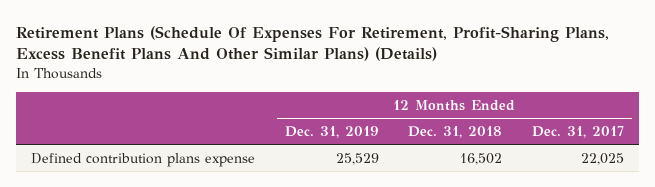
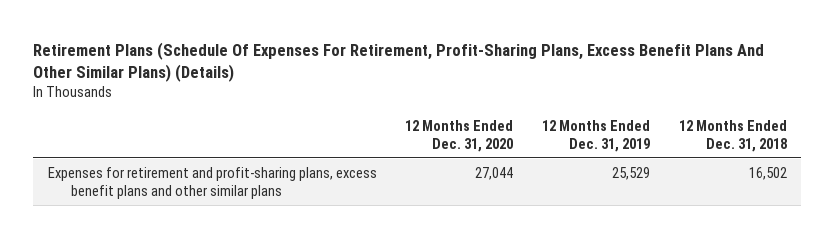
- | 12 Months Ended Dec. 31, 2019 | 12 Months Ended Dec. 31, 2018 | 12 Months Ended Dec. 31, 2017
+ | 12 Months Ended Dec. 31, 2020 | 12 Months Ended Dec. 31, 2019 | 12 Months Ended Dec. 31, 2018
- Defined contribution plans expense | 25,529 | 16,502 | 22,025
+ Expenses for retirement and profit-sharing plans, excess benefit plans and other similar plans | 27,044 | 25,529 | 16,502

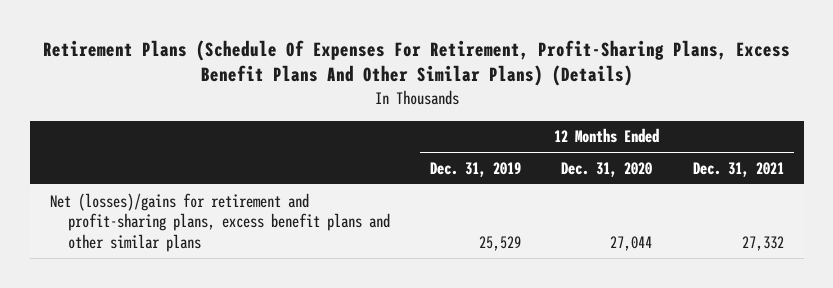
- | 12 Months Ended Dec. 31, 2020 | 12 Months Ended Dec. 31, 2019 | 12 Months Ended Dec. 31, 2018
+ | 12 Months Ended Dec. 31, 2019 | 12 Months Ended Dec. 31, 2020 | 12 Months Ended Dec. 31, 2021
- Expenses for retirement and profit-sharing plans, excess benefit plans and other similar plans | 27,044 | 25,529 | 16,502
+ Net (losses)/gains for retirement and profit-sharing plans, excess benefit plans and other similar plans | 25,529 | 27,044 | 27,332

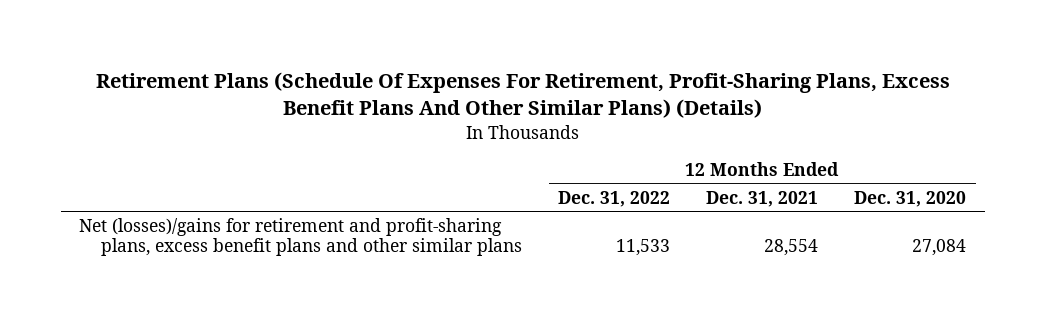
- | 12 Months Ended Dec. 31, 2019 | 12 Months Ended Dec. 31, 2020 | 12 Months Ended Dec. 31, 2021
+ | 12 Months Ended Dec. 31, 2022 | 12 Months Ended Dec. 31, 2021 | 12 Months Ended Dec. 31, 2020
- Net (losses)/gains for retirement and profit-sharing plans, excess benefit plans and other similar plans | 25,529 | 27,044 | 27,332
+ Net (losses)/gains for retirement and profit-sharing plans, excess benefit plans and other similar plans | 11,533 | 28,554 | 27,084

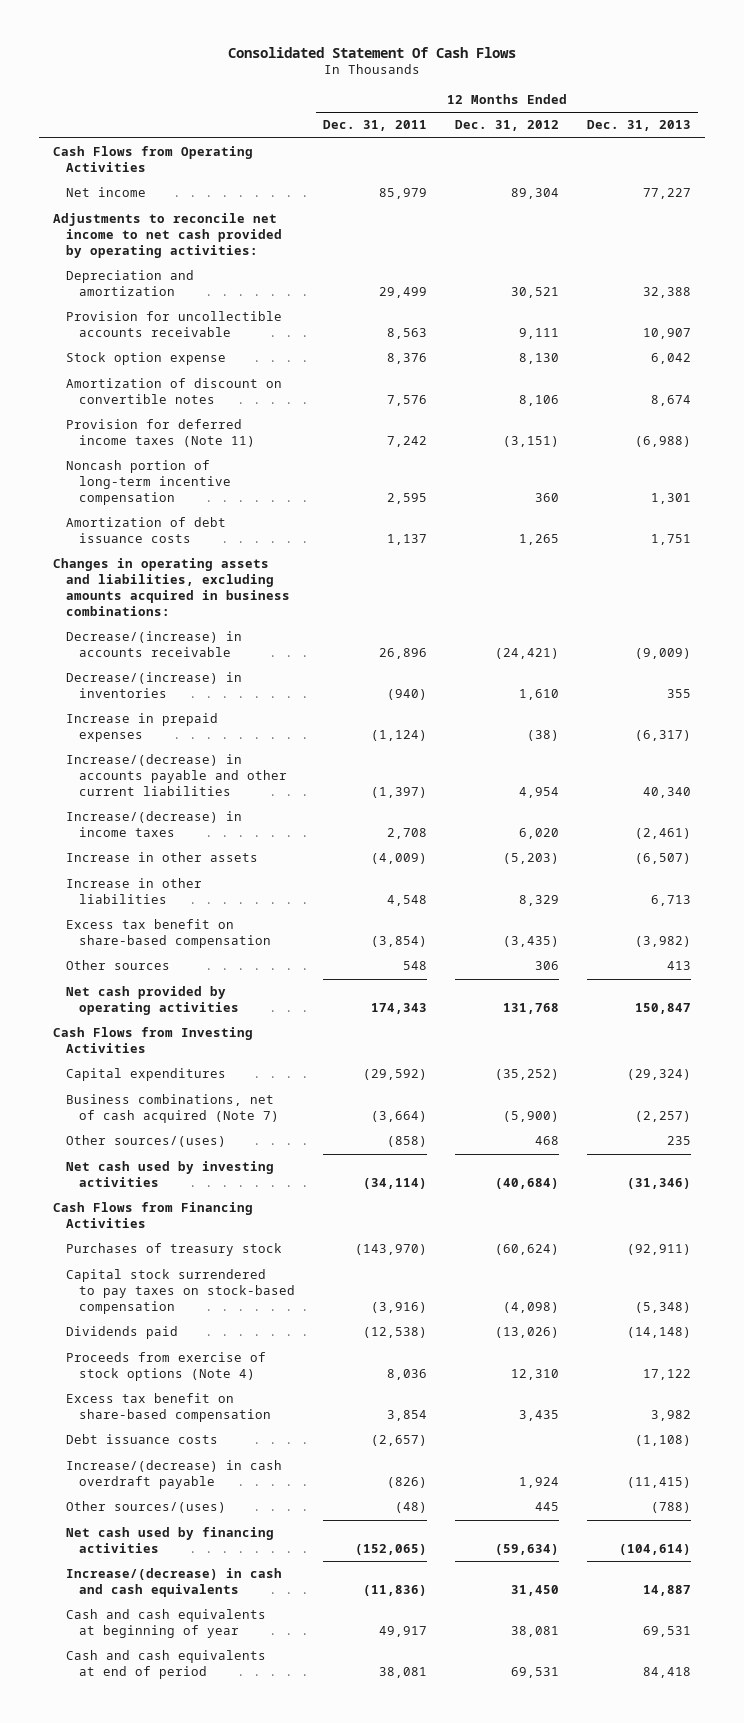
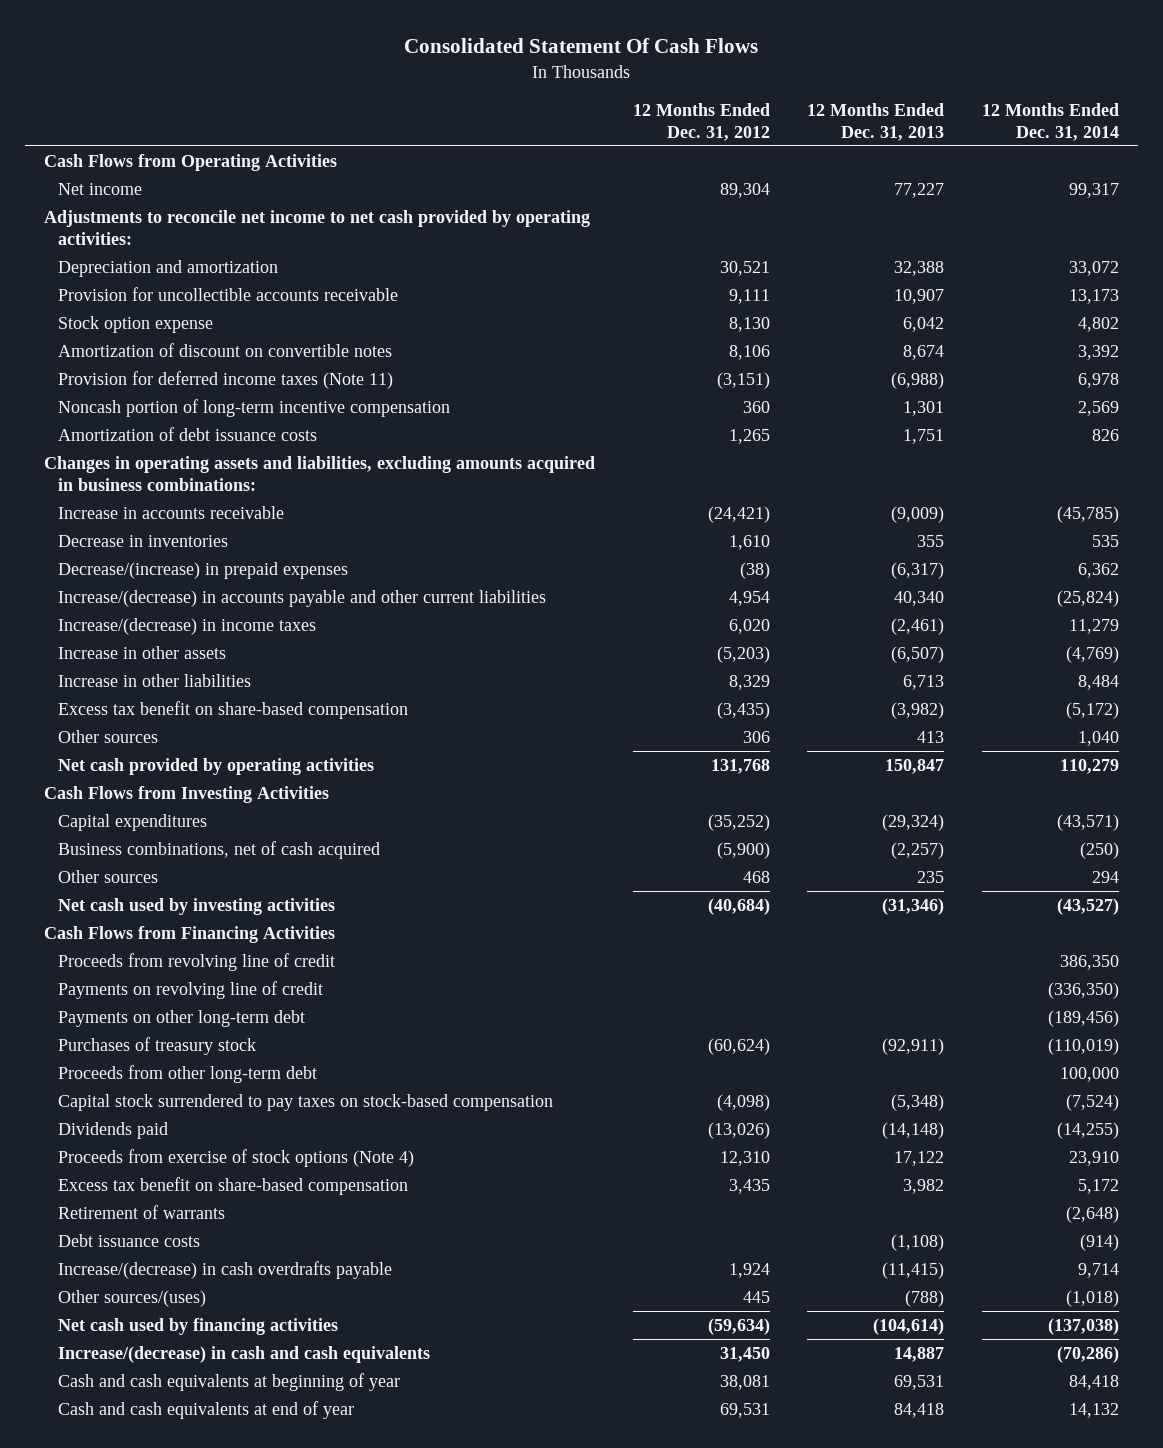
- | 12 Months Ended Dec. 31, 2011 | 12 Months Ended Dec. 31, 2012 | 12 Months Ended Dec. 31, 2013
+ | 12 Months Ended Dec. 31, 2012 | 12 Months Ended Dec. 31, 2013 | 12 Months Ended Dec. 31, 2014
- Decrease/(increase) in accounts receivable | 26,896 | (24,421) | (9,009)
- Decrease/(increase) in inventories | (940) | 1,610 | 355
- Increase in prepaid expenses | (1,124) | (38) | (6,317)
+ Increase in accounts receivable | (24,421) | (9,009) | (45,785)
+ Decrease in inventories | 1,610 | 355 | 535
+ Decrease/(increase) in prepaid expenses | (38) | (6,317) | 6,362
- Business combinations, net of cash acquired (Note 7) | (3,664) | (5,900) | (2,257)
- Other sources/(uses) | (858) | 468 | 235
+ Business combinations, net of cash acquired | (5,900) | (2,257) | (250)
+ Other sources | 468 | 235 | 294
+ Proceeds from revolving line of credit | | | 386,350
+ Payments on revolving line of credit | | | (336,350)
+ Payments on other long-term debt | | | (189,456)
+ Proceeds from other long-term debt | | | 100,000
+ Retirement of warrants | | | (2,648)
- Increase/(decrease) in cash overdraft payable | (826) | 1,924 | (11,415)
+ Increase/(decrease) in cash overdrafts payable | 1,924 | (11,415) | 9,714
- Cash and cash equivalents at end of period | 38,081 | 69,531 | 84,418
+ Cash and cash equivalents at end of year | 69,531 | 84,418 | 14,132

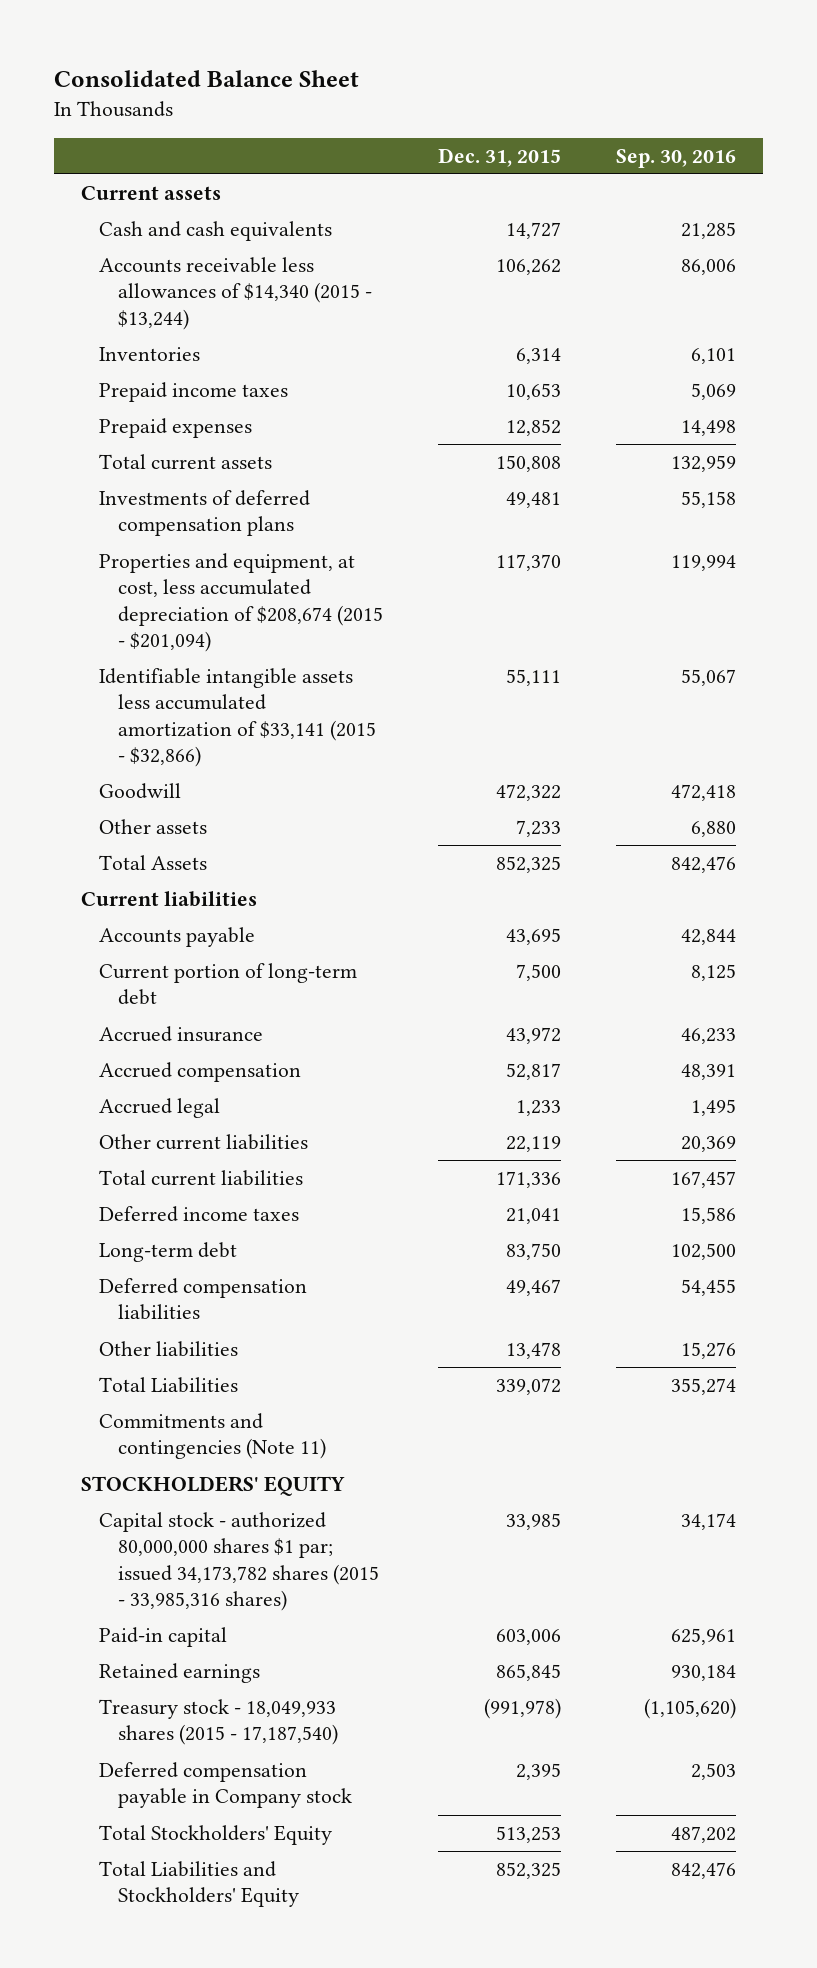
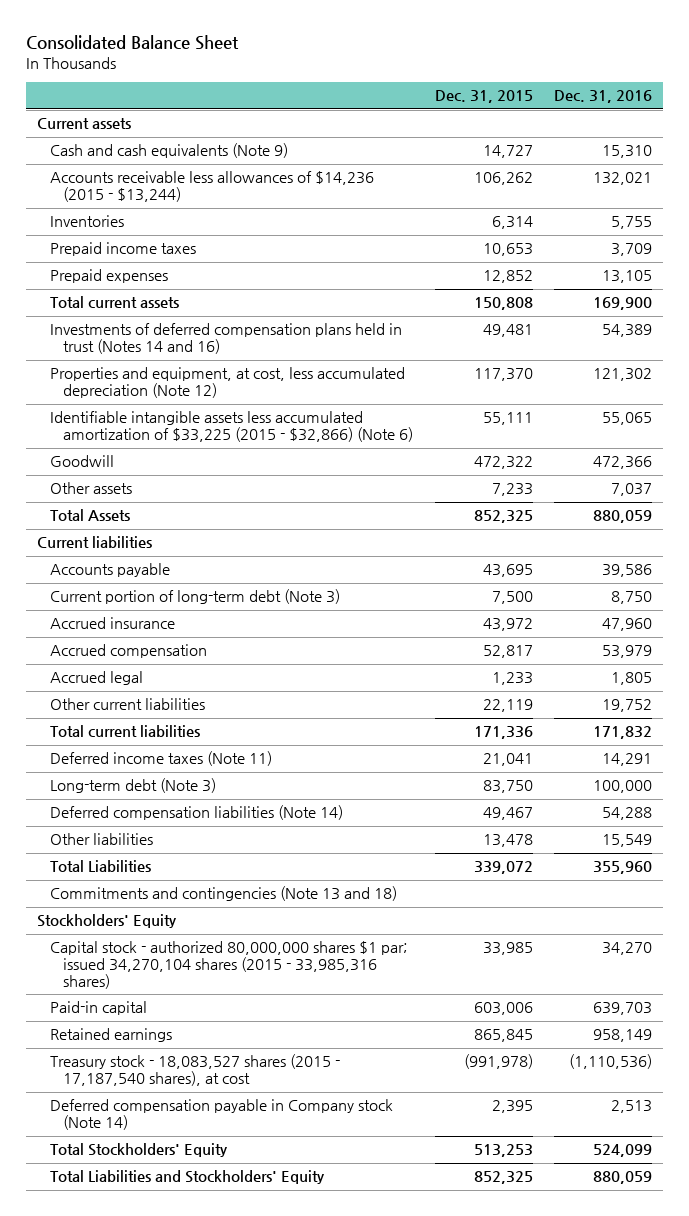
- | Dec. 31, 2015 | Sep. 30, 2016
+ | Dec. 31, 2015 | Dec. 31, 2016
- Cash and cash equivalents | 14,727 | 21,285
- Accounts receivable less allowances of $14,340 (2015 - $13,244) | 106,262 | 86,006
+ Cash and cash equivalents (Note 9) | 14,727 | 15,310
+ Accounts receivable less allowances of $14,236 (2015 - $13,244) | 106,262 | 132,021
- Investments of deferred compensation plans | 49,481 | 55,158
- Properties and equipment, at cost, less accumulated depreciation of $208,674 (2015 - $201,094) | 117,370 | 119,994
- Identifiable intangible assets less accumulated amortization of $33,141 (2015 - $32,866) | 55,111 | 55,067
+ Investments of deferred compensation plans held in trust (Notes 14 and 16) | 49,481 | 54,389
+ Properties and equipment, at cost, less accumulated depreciation (Note 12) | 117,370 | 121,302
+ Identifiable intangible assets less accumulated amortization of $33,225 (2015 - $32,866) (Note 6) | 55,111 | 55,065
- Current portion of long-term debt | 7,500 | 8,125
+ Current portion of long-term debt (Note 3) | 7,500 | 8,750
- Deferred income taxes | 21,041 | 15,586
- Long-term debt | 83,750 | 102,500
- Deferred compensation liabilities | 49,467 | 54,455
+ Deferred income taxes (Note 11) | 21,041 | 14,291
+ Long-term debt (Note 3) | 83,750 | 100,000
+ Deferred compensation liabilities (Note 14) | 49,467 | 54,288
- Commitments and contingencies (Note 11)
- STOCKHOLDERS' EQUITY
- Capital stock - authorized 80,000,000 shares $1 par; issued 34,173,782 shares (2015 - 33,985,316 shares) | 33,985 | 34,174
+ Commitments and contingencies (Note 13 and 18)
+ Stockholders' Equity
+ Capital stock - authorized 80,000,000 shares $1 par; issued 34,270,104 shares (2015 - 33,985,316 shares) | 33,985 | 34,270
- Treasury stock - 18,049,933 shares (2015 - 17,187,540) | (991,978) | (1,105,620)
- Deferred compensation payable in Company stock | 2,395 | 2,503
+ Treasury stock - 18,083,527 shares (2015 - 17,187,540 shares), at cost | (991,978) | (1,110,536)
+ Deferred compensation payable in Company stock (Note 14) | 2,395 | 2,513

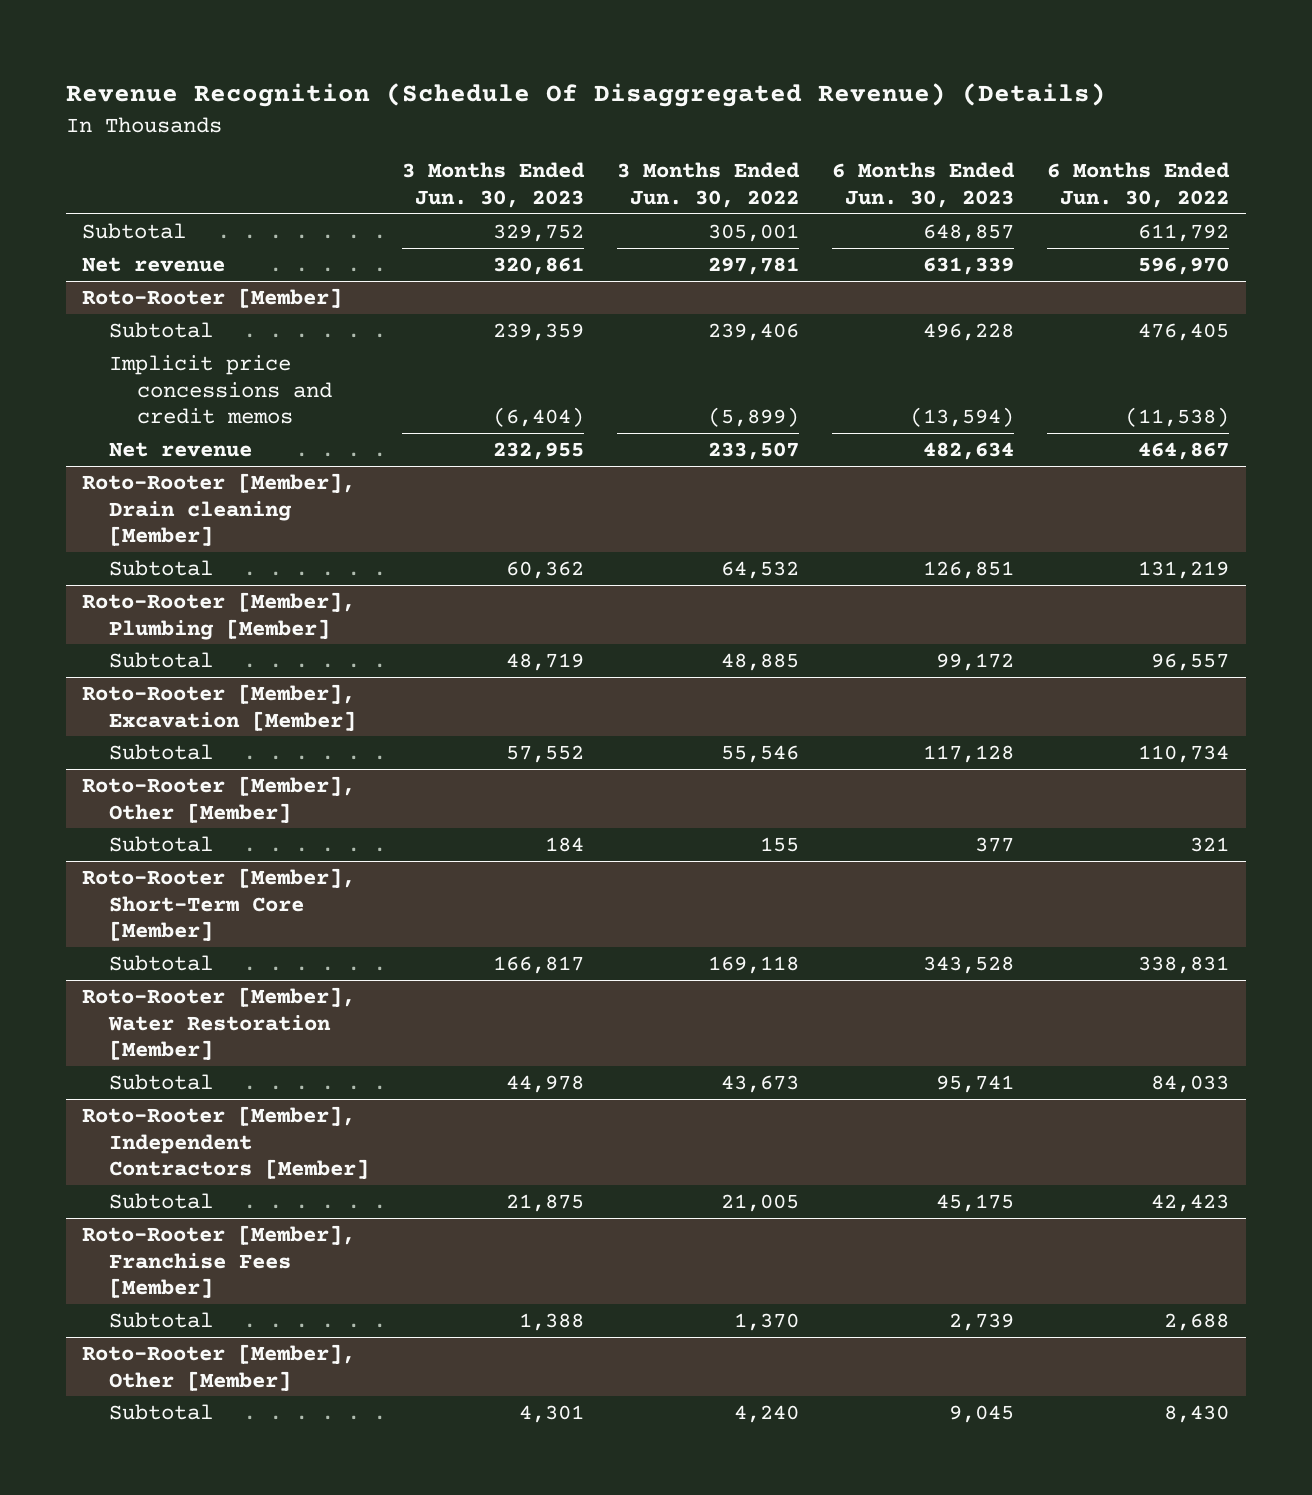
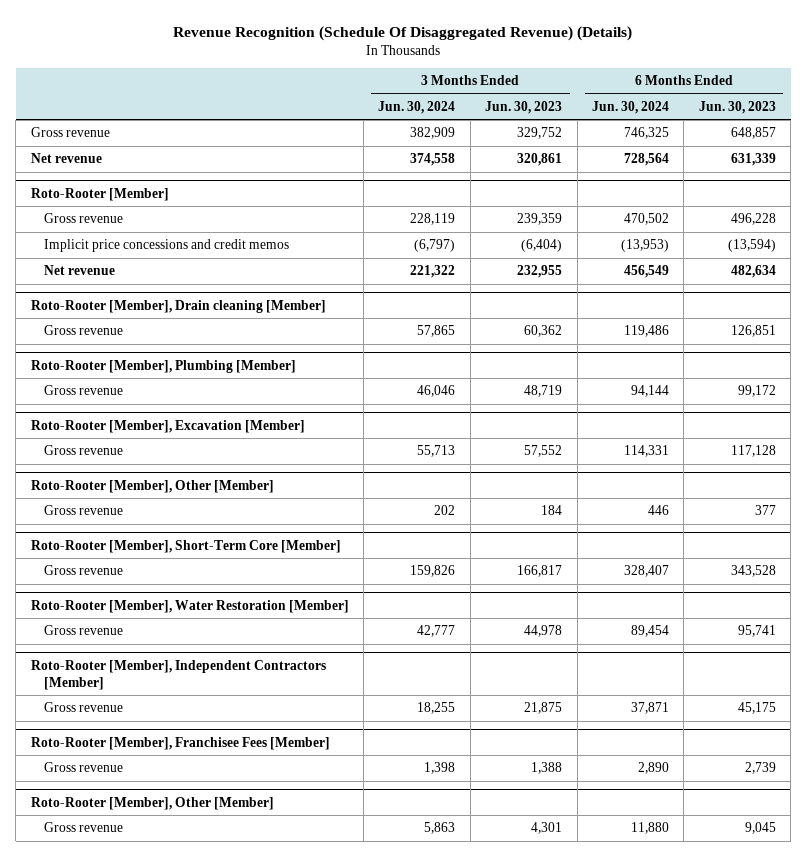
- | 3 Months Ended Jun. 30, 2023 | 3 Months Ended Jun. 30, 2022 | 6 Months Ended Jun. 30, 2023 | 6 Months Ended Jun. 30, 2022
+ | 3 Months Ended Jun. 30, 2024 | 3 Months Ended Jun. 30, 2023 | 6 Months Ended Jun. 30, 2024 | 6 Months Ended Jun. 30, 2023
- Subtotal | 329,752 | 305,001 | 648,857 | 611,792
+ Gross revenue | 382,909 | 329,752 | 746,325 | 648,857
@ Roto-Rooter [Member]
- Subtotal | 239,359 | 239,406 | 496,228 | 476,405
+ Gross revenue | 228,119 | 239,359 | 470,502 | 496,228
@ Roto-Rooter [Member], Drain cleaning [Member]
- Subtotal | 60,362 | 64,532 | 126,851 | 131,219
+ Gross revenue | 57,865 | 60,362 | 119,486 | 126,851
@ Roto-Rooter [Member], Plumbing [Member]
- Subtotal | 48,719 | 48,885 | 99,172 | 96,557
+ Gross revenue | 46,046 | 48,719 | 94,144 | 99,172
@ Roto-Rooter [Member], Excavation [Member]
- Subtotal | 57,552 | 55,546 | 117,128 | 110,734
+ Gross revenue | 55,713 | 57,552 | 114,331 | 117,128
@ Roto-Rooter [Member], Other [Member]
- Subtotal | 184 | 155 | 377 | 321
+ Gross revenue | 202 | 184 | 446 | 377
@ Roto-Rooter [Member], Short-Term Core [Member]
- Subtotal | 166,817 | 169,118 | 343,528 | 338,831
+ Gross revenue | 159,826 | 166,817 | 328,407 | 343,528
@ Roto-Rooter [Member], Water Restoration [Member]
- Subtotal | 44,978 | 43,673 | 95,741 | 84,033
+ Gross revenue | 42,777 | 44,978 | 89,454 | 95,741
@ Roto-Rooter [Member], Independent Contractors [Member]
- Subtotal | 21,875 | 21,005 | 45,175 | 42,423
- Roto-Rooter [Member], Franchise Fees [Member]
- Subtotal | 1,388 | 1,370 | 2,739 | 2,688
@ Roto-Rooter [Member], Independent Contractors [Member]
+ Gross revenue | 18,255 | 21,875 | 37,871 | 45,175
+ Roto-Rooter [Member], Franchisee Fees [Member]
+ Gross revenue | 1,398 | 1,388 | 2,890 | 2,739
@ Roto-Rooter [Member], Other [Member]
- Subtotal | 4,301 | 4,240 | 9,045 | 8,430
+ Gross revenue | 5,863 | 4,301 | 11,880 | 9,045

